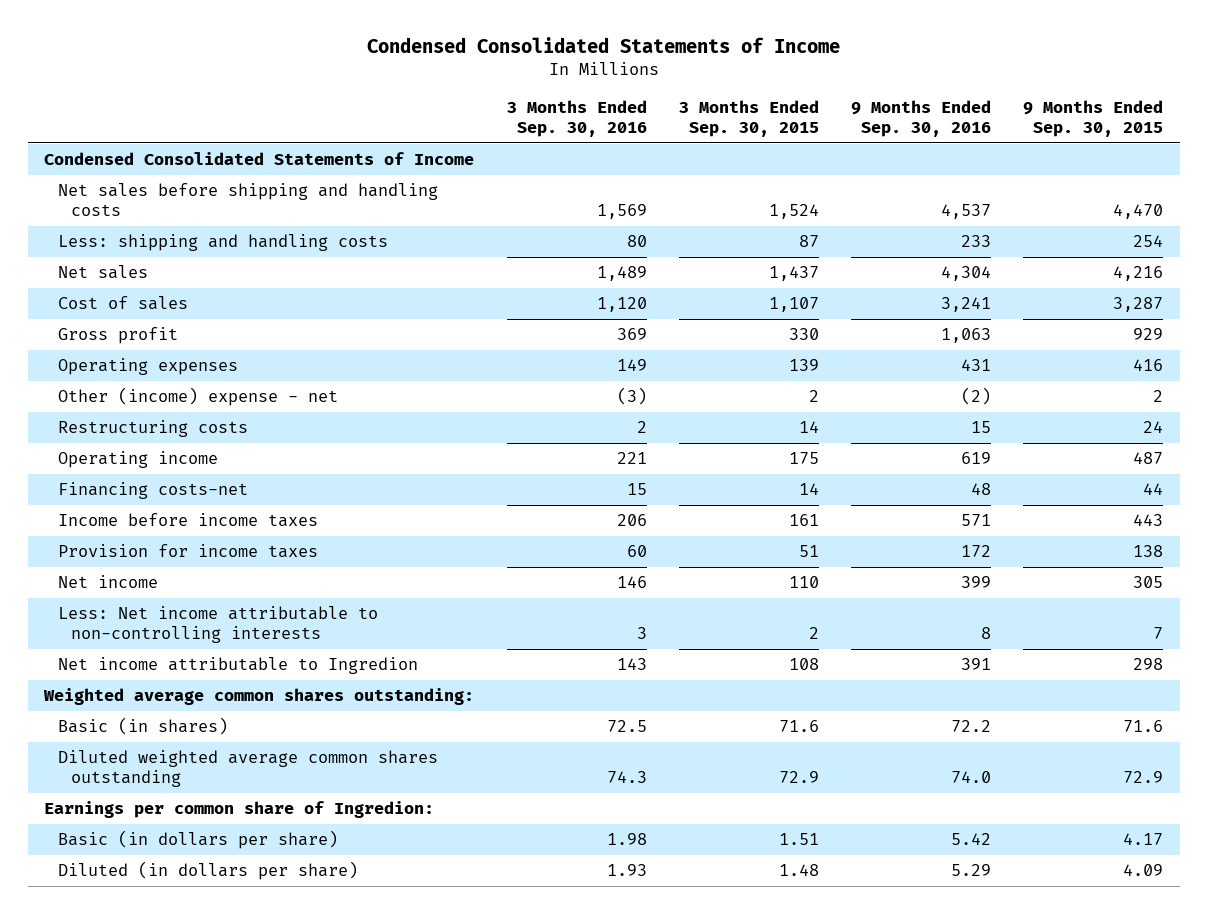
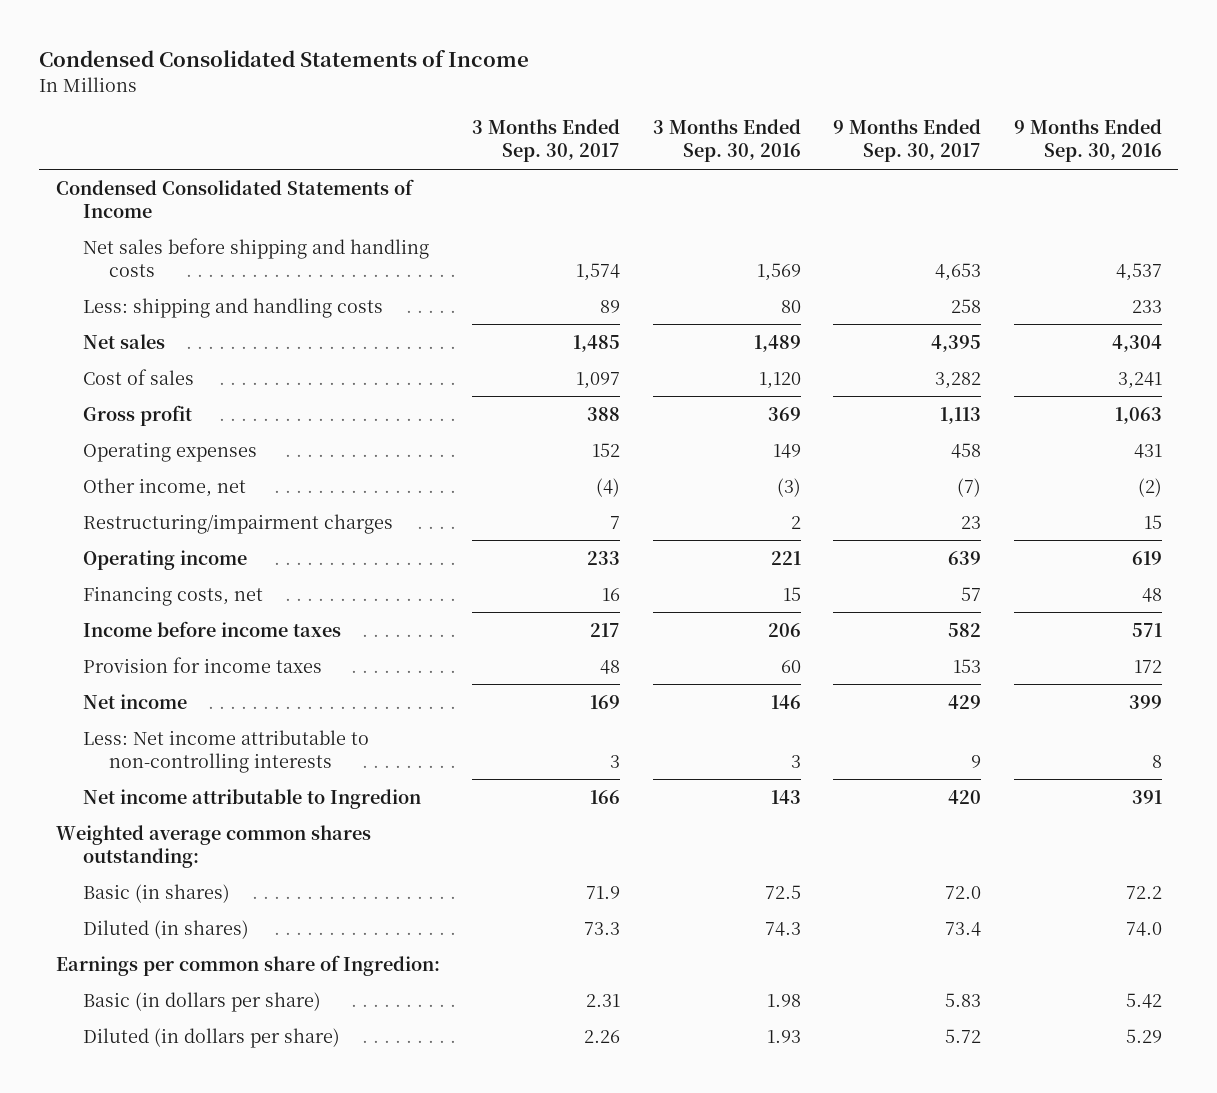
- | 3 Months Ended Sep. 30, 2016 | 3 Months Ended Sep. 30, 2015 | 9 Months Ended Sep. 30, 2016 | 9 Months Ended Sep. 30, 2015
+ | 3 Months Ended Sep. 30, 2017 | 3 Months Ended Sep. 30, 2016 | 9 Months Ended Sep. 30, 2017 | 9 Months Ended Sep. 30, 2016
- Other (income) expense - net | (3) | 2 | (2) | 2
- Restructuring costs | 2 | 14 | 15 | 24
+ Other income, net | (4) | (3) | (7) | (2)
+ Restructuring/impairment charges | 7 | 2 | 23 | 15
- Financing costs-net | 15 | 14 | 48 | 44
+ Financing costs, net | 16 | 15 | 57 | 48
- Diluted weighted average common shares outstanding | 74.3 | 72.9 | 74.0 | 72.9
+ Diluted (in shares) | 73.3 | 74.3 | 73.4 | 74.0

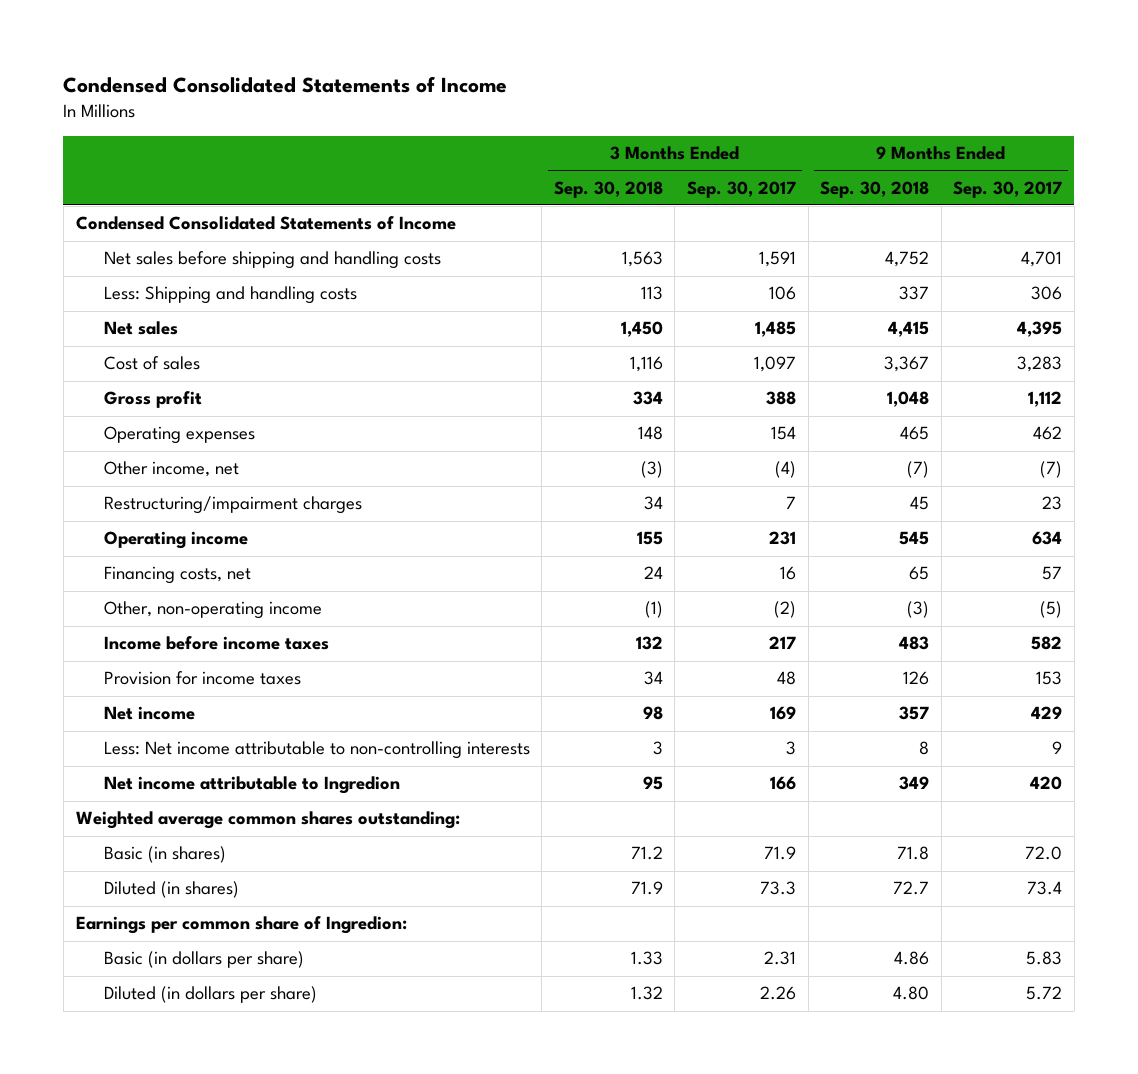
- | 3 Months Ended Sep. 30, 2017 | 3 Months Ended Sep. 30, 2016 | 9 Months Ended Sep. 30, 2017 | 9 Months Ended Sep. 30, 2016
+ | 3 Months Ended Sep. 30, 2018 | 3 Months Ended Sep. 30, 2017 | 9 Months Ended Sep. 30, 2018 | 9 Months Ended Sep. 30, 2017
- Net sales before shipping and handling costs | 1,574 | 1,569 | 4,653 | 4,537
- Less: shipping and handling costs | 89 | 80 | 258 | 233
+ Net sales before shipping and handling costs | 1,563 | 1,591 | 4,752 | 4,701
+ Less: Shipping and handling costs | 113 | 106 | 337 | 306
- Cost of sales | 1,097 | 1,120 | 3,282 | 3,241
- Gross profit | 388 | 369 | 1,113 | 1,063
- Operating expenses | 152 | 149 | 458 | 431
+ Cost of sales | 1,116 | 1,097 | 3,367 | 3,283
+ Gross profit | 334 | 388 | 1,048 | 1,112
+ Operating expenses | 148 | 154 | 465 | 462
- Operating income | 233 | 221 | 639 | 619
+ Operating income | 155 | 231 | 545 | 634
+ Other, non-operating income | (1) | (2) | (3) | (5)

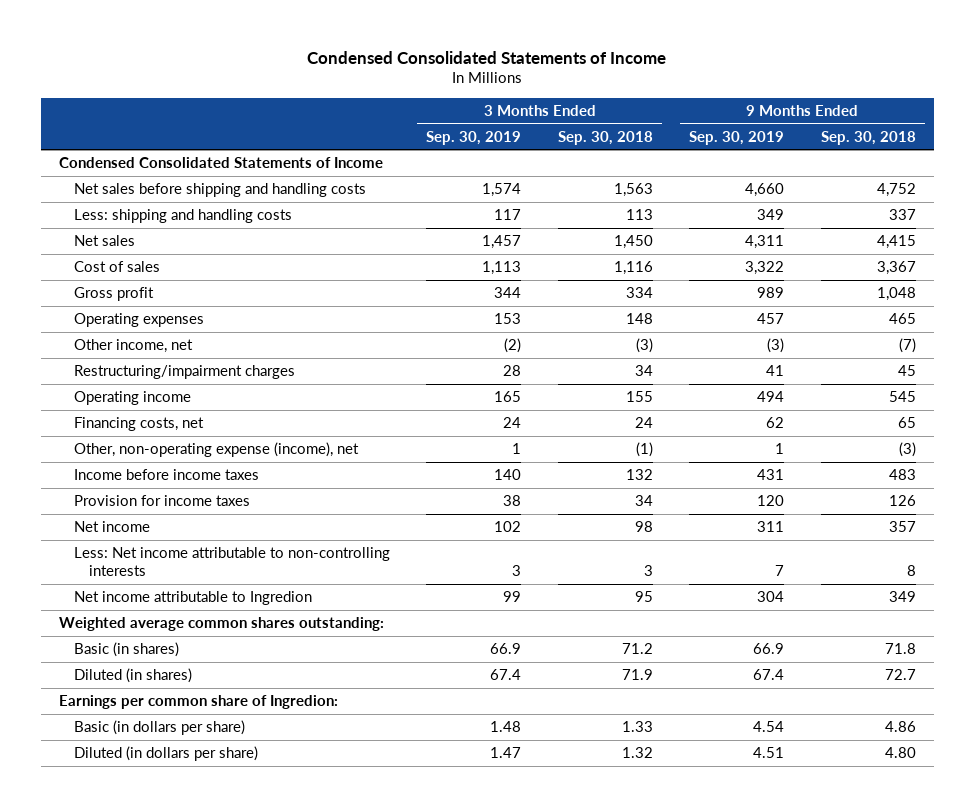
- | 3 Months Ended Sep. 30, 2018 | 3 Months Ended Sep. 30, 2017 | 9 Months Ended Sep. 30, 2018 | 9 Months Ended Sep. 30, 2017
+ | 3 Months Ended Sep. 30, 2019 | 3 Months Ended Sep. 30, 2018 | 9 Months Ended Sep. 30, 2019 | 9 Months Ended Sep. 30, 2018
- Less: Shipping and handling costs | 113 | 106 | 337 | 306
+ Less: shipping and handling costs | 117 | 113 | 349 | 337
- Other, non-operating income | (1) | (2) | (3) | (5)
+ Other, non-operating expense (income), net | 1 | (1) | 1 | (3)

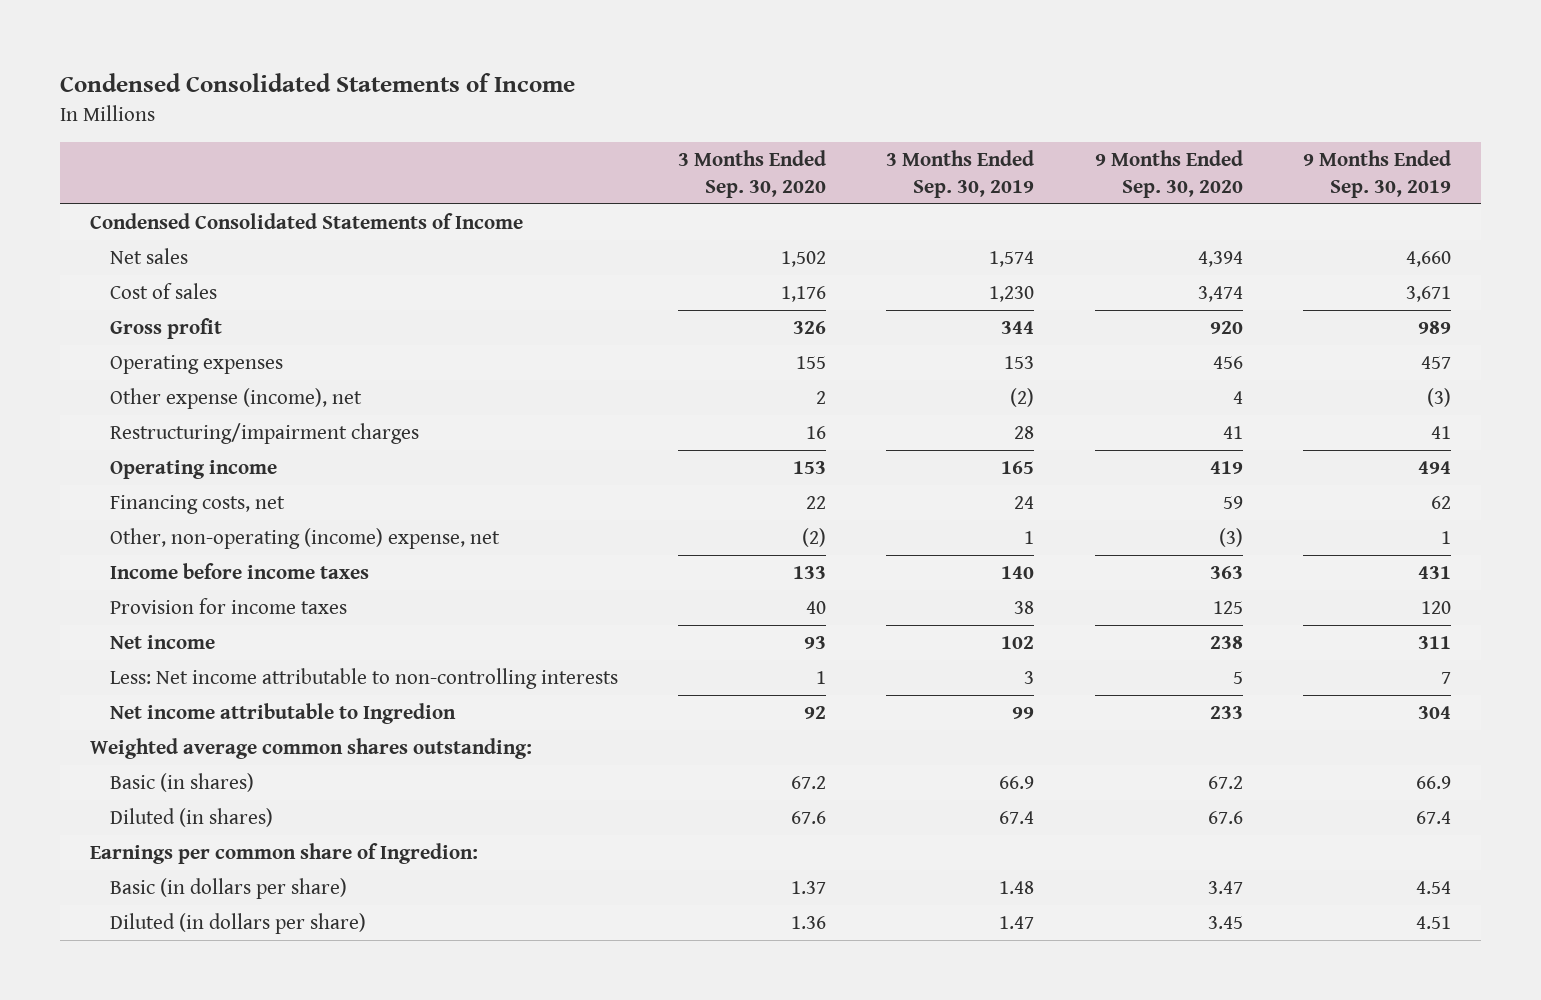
- | 3 Months Ended Sep. 30, 2019 | 3 Months Ended Sep. 30, 2018 | 9 Months Ended Sep. 30, 2019 | 9 Months Ended Sep. 30, 2018
+ | 3 Months Ended Sep. 30, 2020 | 3 Months Ended Sep. 30, 2019 | 9 Months Ended Sep. 30, 2020 | 9 Months Ended Sep. 30, 2019
- Net sales before shipping and handling costs | 1,574 | 1,563 | 4,660 | 4,752
- Less: shipping and handling costs | 117 | 113 | 349 | 337
- Net sales | 1,457 | 1,450 | 4,311 | 4,415
- Cost of sales | 1,113 | 1,116 | 3,322 | 3,367
+ Net sales | 1,502 | 1,574 | 4,394 | 4,660
+ Cost of sales | 1,176 | 1,230 | 3,474 | 3,671
- Other income, net | (2) | (3) | (3) | (7)
+ Other expense (income), net | 2 | (2) | 4 | (3)
- Other, non-operating expense (income), net | 1 | (1) | 1 | (3)
+ Other, non-operating (income) expense, net | (2) | 1 | (3) | 1

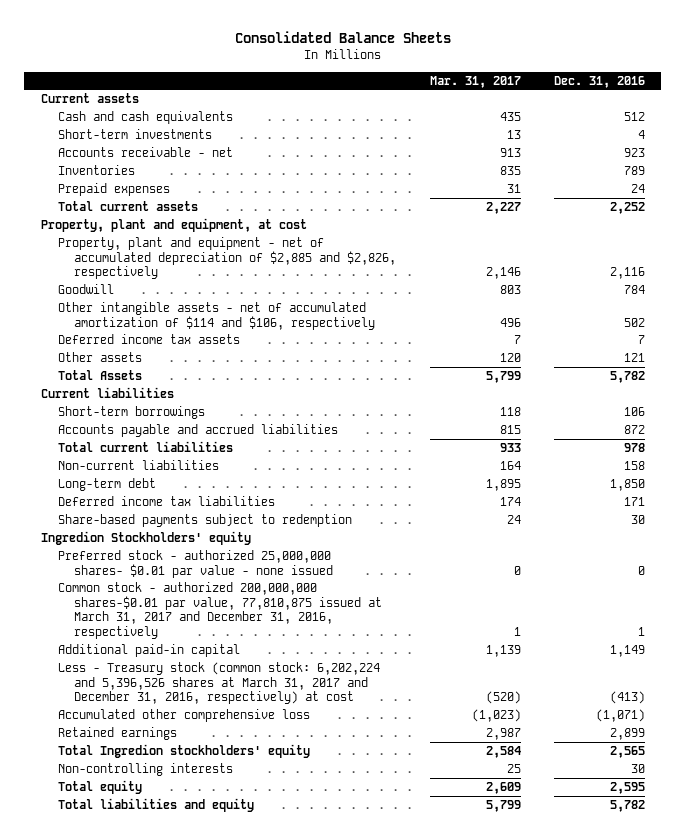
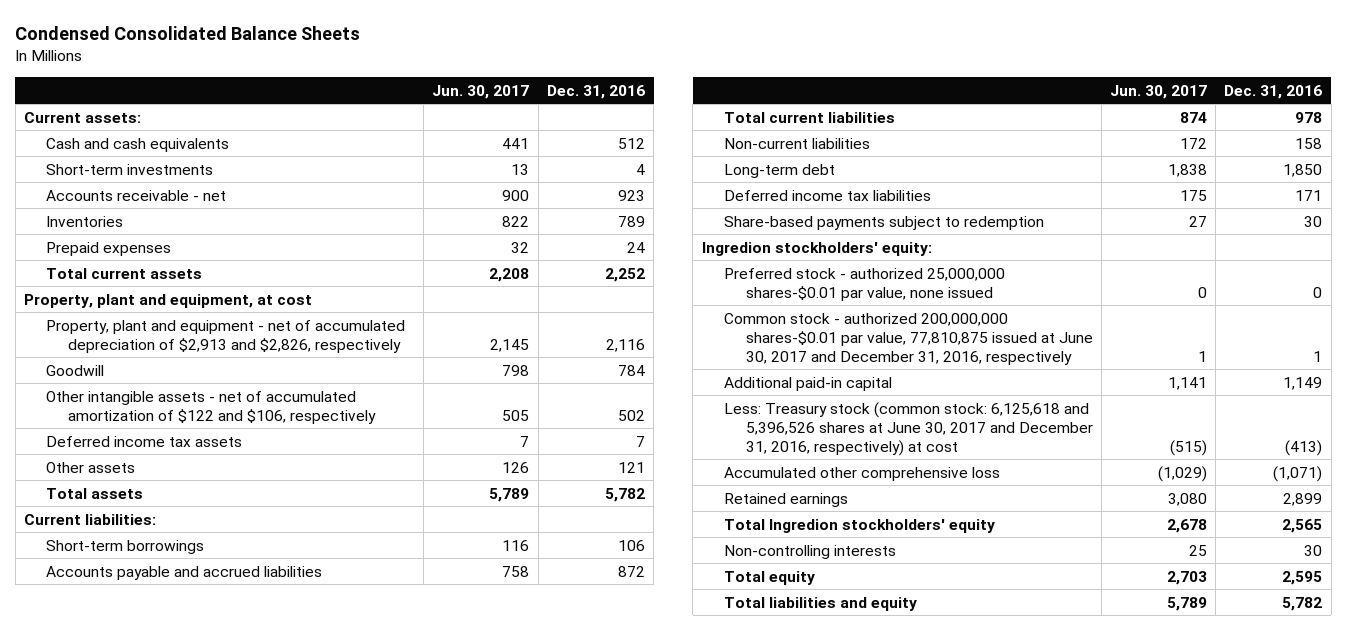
- Consolidated Balance Sheets
+ Condensed Consolidated Balance Sheets
- | Mar. 31, 2017 | Dec. 31, 2016
+ | Jun. 30, 2017 | Dec. 31, 2016
- Current assets
+ Current assets:
- Property, plant and equipment - net of accumulated depreciation of $2,885 and $2,826, respectively | 2,146 | 2,116
+ Property, plant and equipment - net of accumulated depreciation of $2,913 and $2,826, respectively | 2,145 | 2,116
- Other intangible assets - net of accumulated amortization of $114 and $106, respectively | 496 | 502
+ Other intangible assets - net of accumulated amortization of $122 and $106, respectively | 505 | 502
- Total Assets | 5,799 | 5,782
- Current liabilities
+ Total assets | 5,789 | 5,782
+ Current liabilities:
- Ingredion Stockholders' equity
- Preferred stock - authorized 25,000,000 shares- $0.01 par value - none issued | 0 | 0
- Common stock - authorized 200,000,000 shares-$0.01 par value, 77,810,875 issued at March 31, 2017 and December 31, 2016, respectively | 1 | 1
+ Ingredion stockholders' equity:
+ Preferred stock - authorized 25,000,000 shares-$0.01 par value, none issued | 0 | 0
+ Common stock - authorized 200,000,000 shares-$0.01 par value, 77,810,875 issued at June 30, 2017 and December 31, 2016, respectively | 1 | 1
- Less - Treasury stock (common stock: 6,202,224 and 5,396,526 shares at March 31, 2017 and December 31, 2016, respectively) at cost | (520) | (413)
+ Less: Treasury stock (common stock: 6,125,618 and 5,396,526 shares at June 30, 2017 and December 31, 2016, respectively) at cost | (515) | (413)

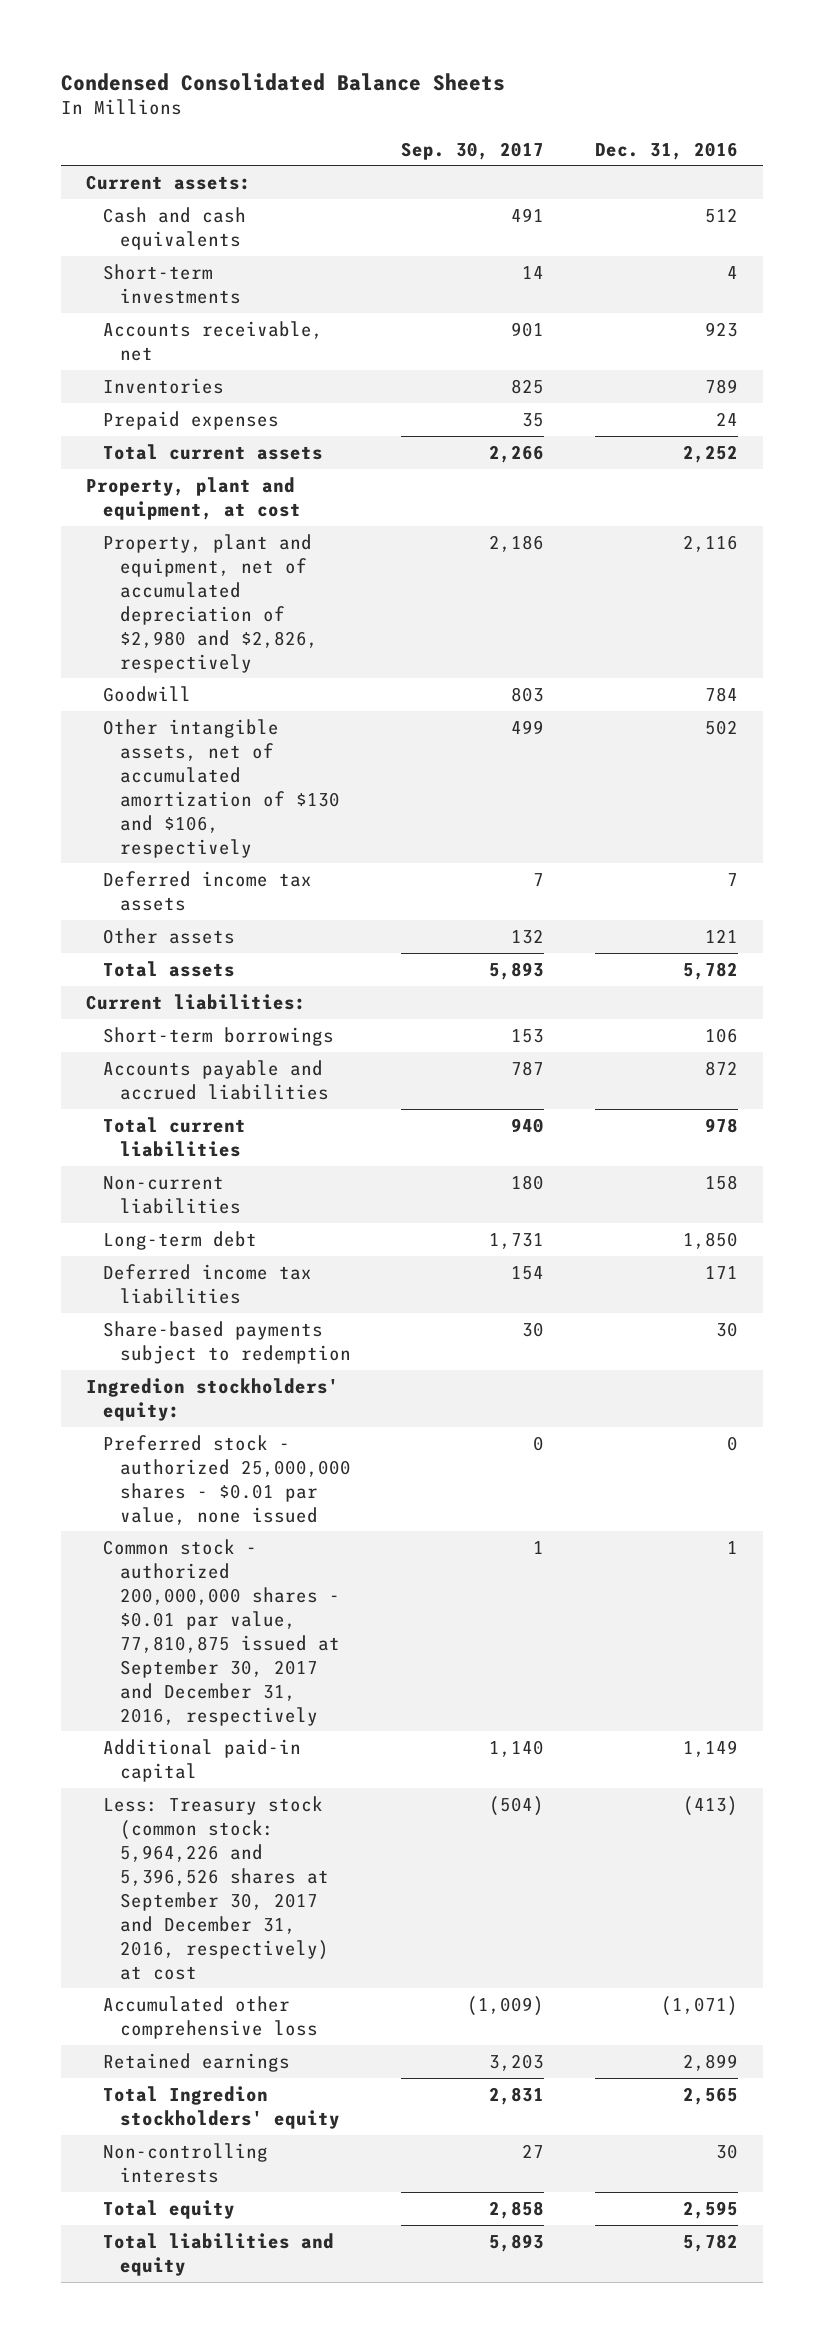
- | Jun. 30, 2017 | Dec. 31, 2016
+ | Sep. 30, 2017 | Dec. 31, 2016
- Accounts receivable - net | 900 | 923
+ Accounts receivable, net | 901 | 923
- Property, plant and equipment - net of accumulated depreciation of $2,913 and $2,826, respectively | 2,145 | 2,116
+ Property, plant and equipment, net of accumulated depreciation of $2,980 and $2,826, respectively | 2,186 | 2,116
- Other intangible assets - net of accumulated amortization of $122 and $106, respectively | 505 | 502
+ Other intangible assets, net of accumulated amortization of $130 and $106, respectively | 499 | 502
- Preferred stock - authorized 25,000,000 shares-$0.01 par value, none issued | 0 | 0
- Common stock - authorized 200,000,000 shares-$0.01 par value, 77,810,875 issued at June 30, 2017 and December 31, 2016, respectively | 1 | 1
+ Preferred stock - authorized 25,000,000 shares - $0.01 par value, none issued | 0 | 0
+ Common stock - authorized 200,000,000 shares - $0.01 par value, 77,810,875 issued at September 30, 2017 and December 31, 2016, respectively | 1 | 1
- Less: Treasury stock (common stock: 6,125,618 and 5,396,526 shares at June 30, 2017 and December 31, 2016, respectively) at cost | (515) | (413)
+ Less: Treasury stock (common stock: 5,964,226 and 5,396,526 shares at September 30, 2017 and December 31, 2016, respectively) at cost | (504) | (413)

